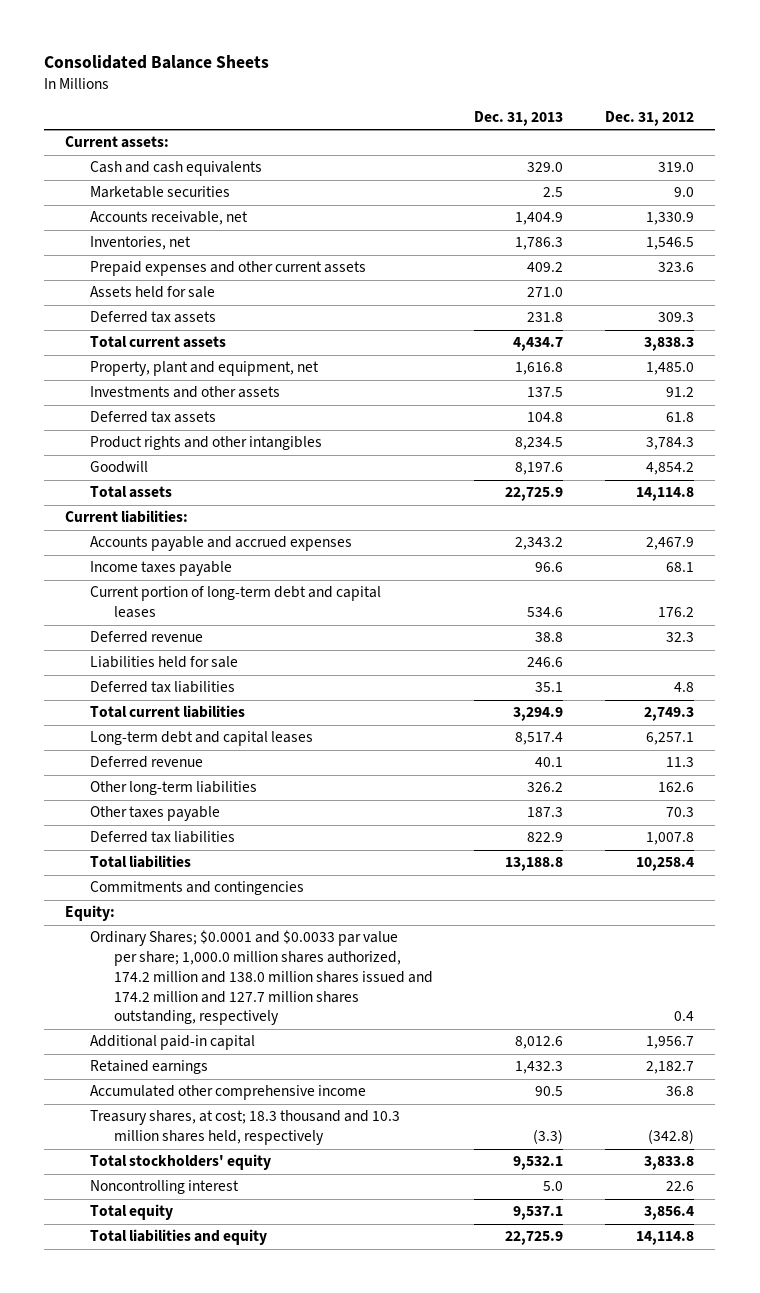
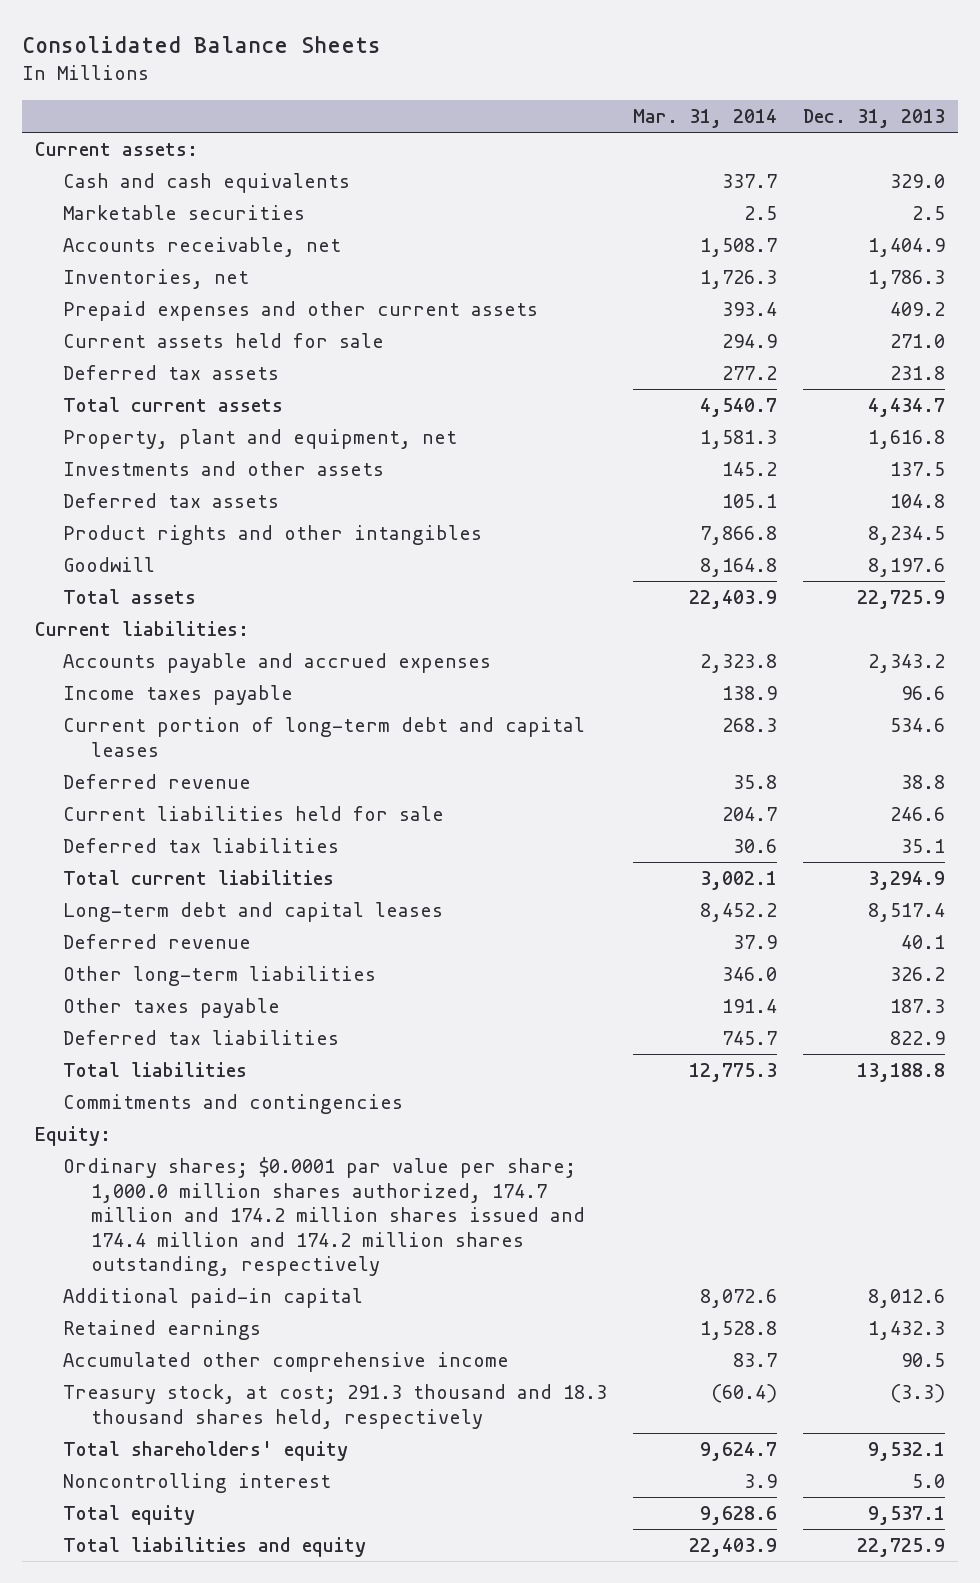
- | Dec. 31, 2013 | Dec. 31, 2012
+ | Mar. 31, 2014 | Dec. 31, 2013
- Assets held for sale | 271.0 |
+ Current assets held for sale | 294.9 | 271.0
- Liabilities held for sale | 246.6 |
+ Current liabilities held for sale | 204.7 | 246.6
- Ordinary Shares; $0.0001 and $0.0033 par value per share; 1,000.0 million shares authorized, 174.2 million and 138.0 million shares issued and 174.2 million and 127.7 million shares outstanding, respectively | | 0.4
+ Ordinary shares; $0.0001 par value per share; 1,000.0 million shares authorized, 174.7 million and 174.2 million shares issued and 174.4 million and 174.2 million shares outstanding, respectively
- Treasury shares, at cost; 18.3 thousand and 10.3 million shares held, respectively | (3.3) | (342.8)
- Total stockholders' equity | 9,532.1 | 3,833.8
+ Treasury stock, at cost; 291.3 thousand and 18.3 thousand shares held, respectively | (60.4) | (3.3)
+ Total shareholders' equity | 9,624.7 | 9,532.1

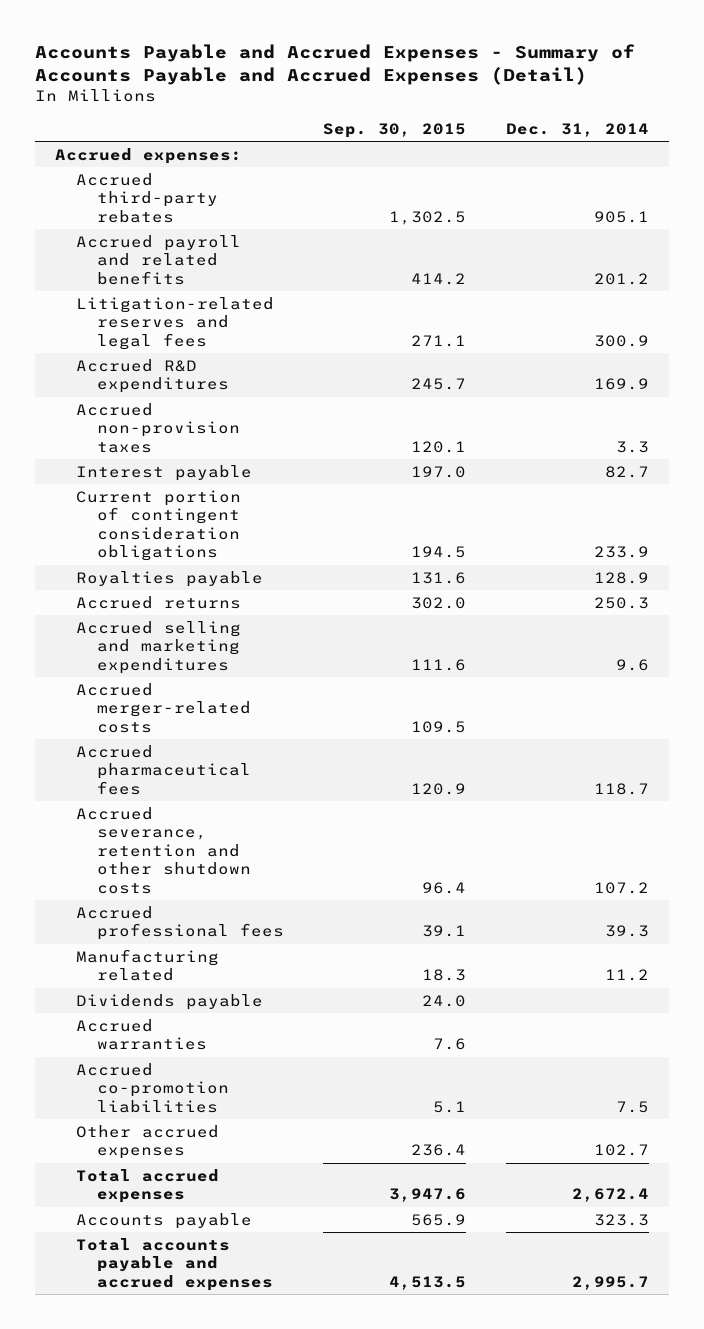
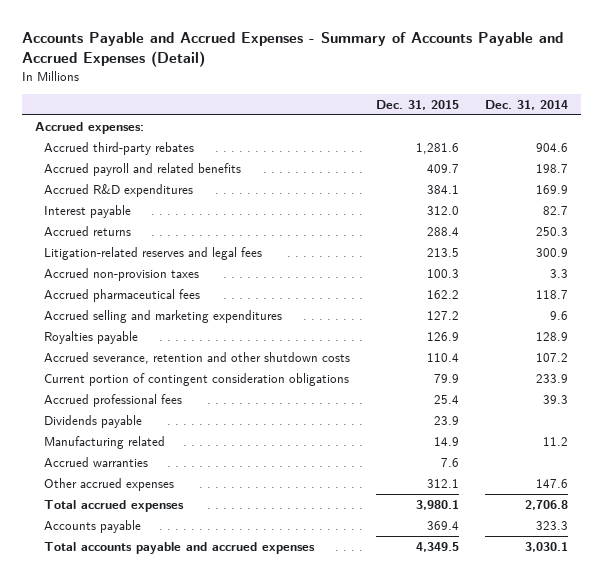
- | Sep. 30, 2015 | Dec. 31, 2014
+ | Dec. 31, 2015 | Dec. 31, 2014
- Accrued third-party rebates | 1,302.5 | 905.1
- Accrued payroll and related benefits | 414.2 | 201.2
+ Accrued third-party rebates | 1,281.6 | 904.6
+ Accrued payroll and related benefits | 409.7 | 198.7
- Accrued merger-related costs | 109.5 |
moved down: Litigation-related reserves and legal fees | 213.5 | 300.9
moved down: Accrued non-provision taxes | 100.3 | 3.3
moved down: Accrued selling and marketing expenditures | 127.2 | 9.6
moved down: Royalties payable | 126.9 | 128.9
moved down: Current portion of contingent consideration obligations | 79.9 | 233.9
moved down: Manufacturing related | 14.9 | 11.2
- Accrued co-promotion liabilities | 5.1 | 7.5
- Other accrued expenses | 236.4 | 102.7
- Total accrued expenses | 3,947.6 | 2,672.4
+ Other accrued expenses | 312.1 | 147.6
+ Total accrued expenses | 3,980.1 | 2,706.8
- Total accounts payable and accrued expenses | 4,513.5 | 2,995.7
+ Total accounts payable and accrued expenses | 4,349.5 | 3,030.1

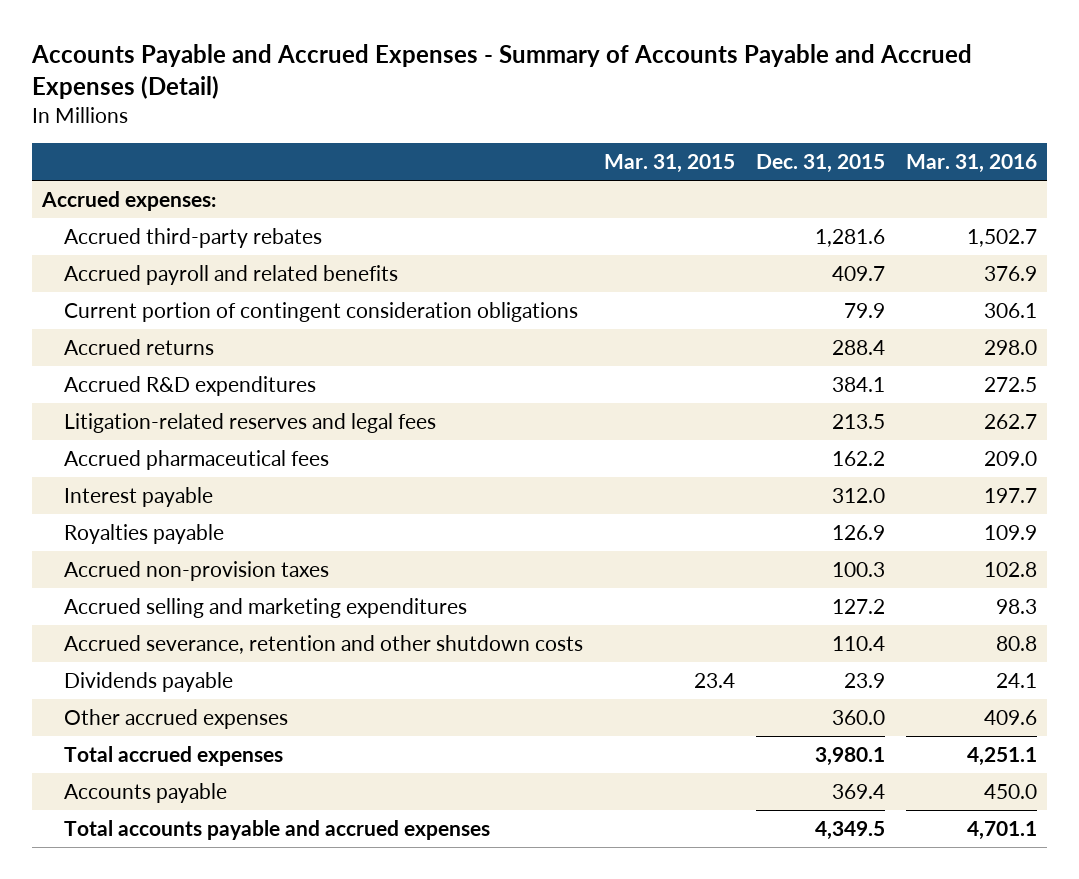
- | Dec. 31, 2015 | Dec. 31, 2014
+ | Mar. 31, 2015 | Dec. 31, 2015 | Mar. 31, 2016
moved up: Current portion of contingent consideration obligations | | 79.9 | 306.1
moved down: Accrued R&D expenditures | | 384.1 | 272.5
moved down: Interest payable | | 312.0 | 197.7
moved down: Accrued non-provision taxes | | 100.3 | 102.8
moved down: Accrued selling and marketing expenditures | | 127.2 | 98.3
- Accrued professional fees | 25.4 | 39.3
- Manufacturing related | 14.9 | 11.2
- Accrued warranties | 7.6 |
- Other accrued expenses | 312.1 | 147.6
+ Other accrued expenses | | 360.0 | 409.6

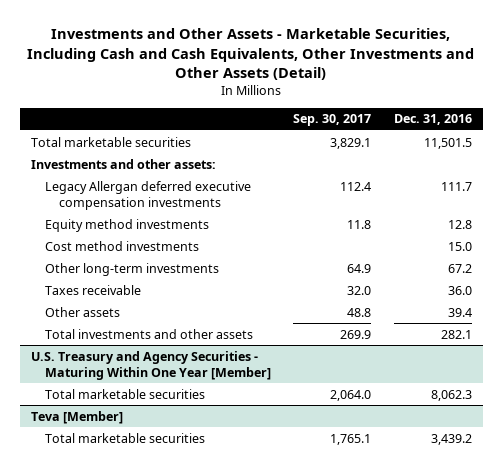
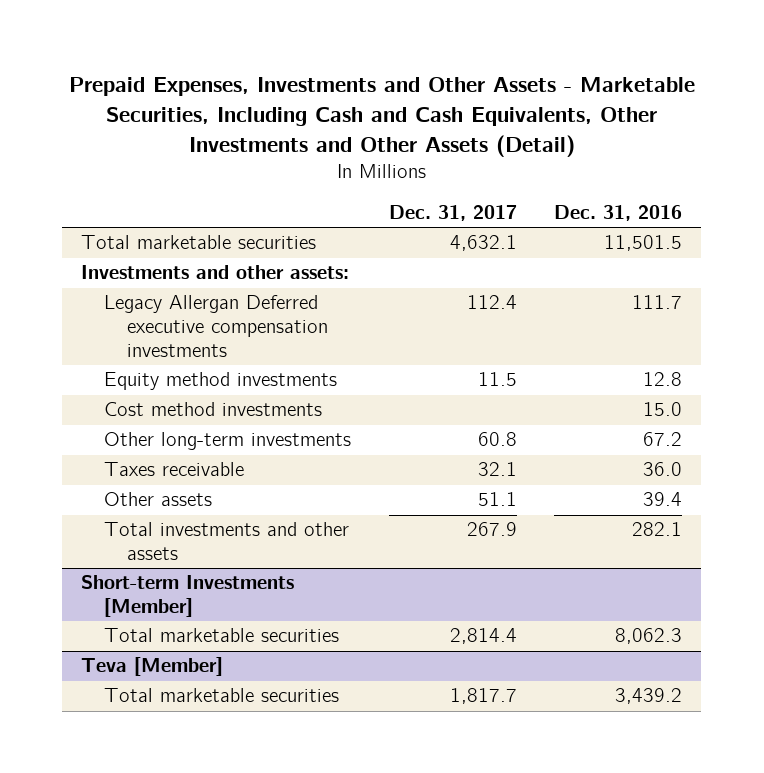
- Investments and Other Assets - Marketable Securities, Including Cash and Cash Equivalents, Other Investments and Other Assets (Detail)
+ Prepaid Expenses, Investments and Other Assets - Marketable Securities, Including Cash and Cash Equivalents, Other Investments and Other Assets (Detail)
- | Sep. 30, 2017 | Dec. 31, 2016
+ | Dec. 31, 2017 | Dec. 31, 2016
- Legacy Allergan deferred executive compensation investments | 112.4 | 111.7
+ Legacy Allergan Deferred executive compensation investments | 112.4 | 111.7
- U.S. Treasury and Agency Securities - Maturing Within One Year [Member]
+ Short-term Investments [Member]

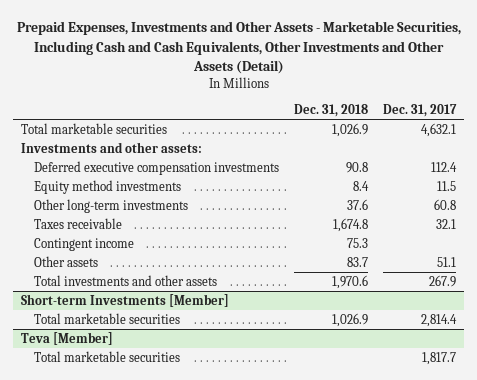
- | Dec. 31, 2017 | Dec. 31, 2016
+ | Dec. 31, 2018 | Dec. 31, 2017
- Legacy Allergan Deferred executive compensation investments | 112.4 | 111.7
+ Deferred executive compensation investments | 90.8 | 112.4
- Cost method investments | | 15.0
+ Contingent income | 75.3 |

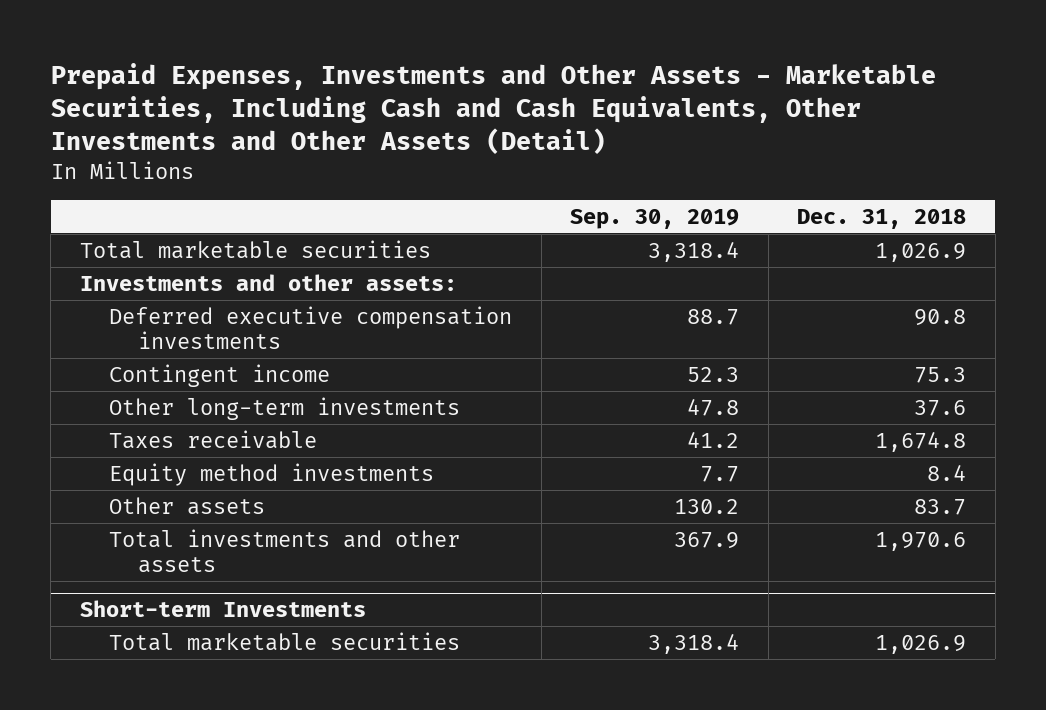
- | Dec. 31, 2018 | Dec. 31, 2017
+ | Sep. 30, 2019 | Dec. 31, 2018
moved up: Contingent income | 52.3 | 75.3
moved down: Equity method investments | 7.7 | 8.4
- Short-term Investments [Member]
+ Short-term Investments
- Teva [Member]
- Total marketable securities | | 1,817.7

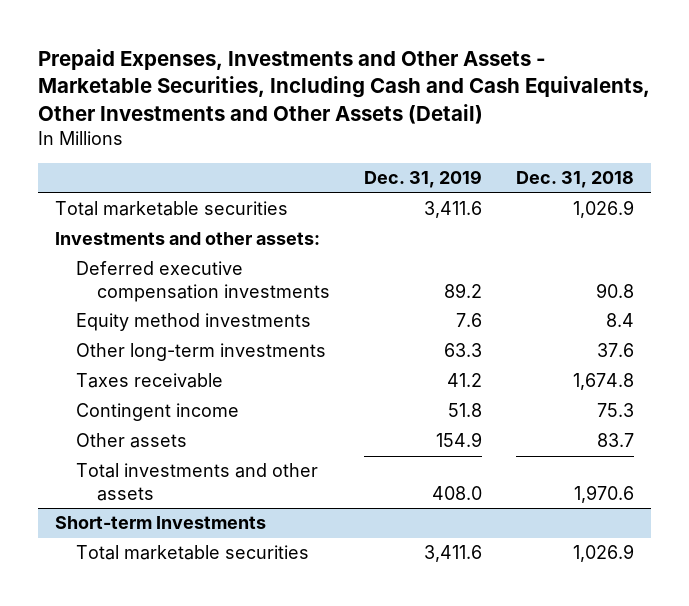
- | Sep. 30, 2019 | Dec. 31, 2018
+ | Dec. 31, 2019 | Dec. 31, 2018
moved up: Equity method investments | 7.6 | 8.4
moved down: Contingent income | 51.8 | 75.3

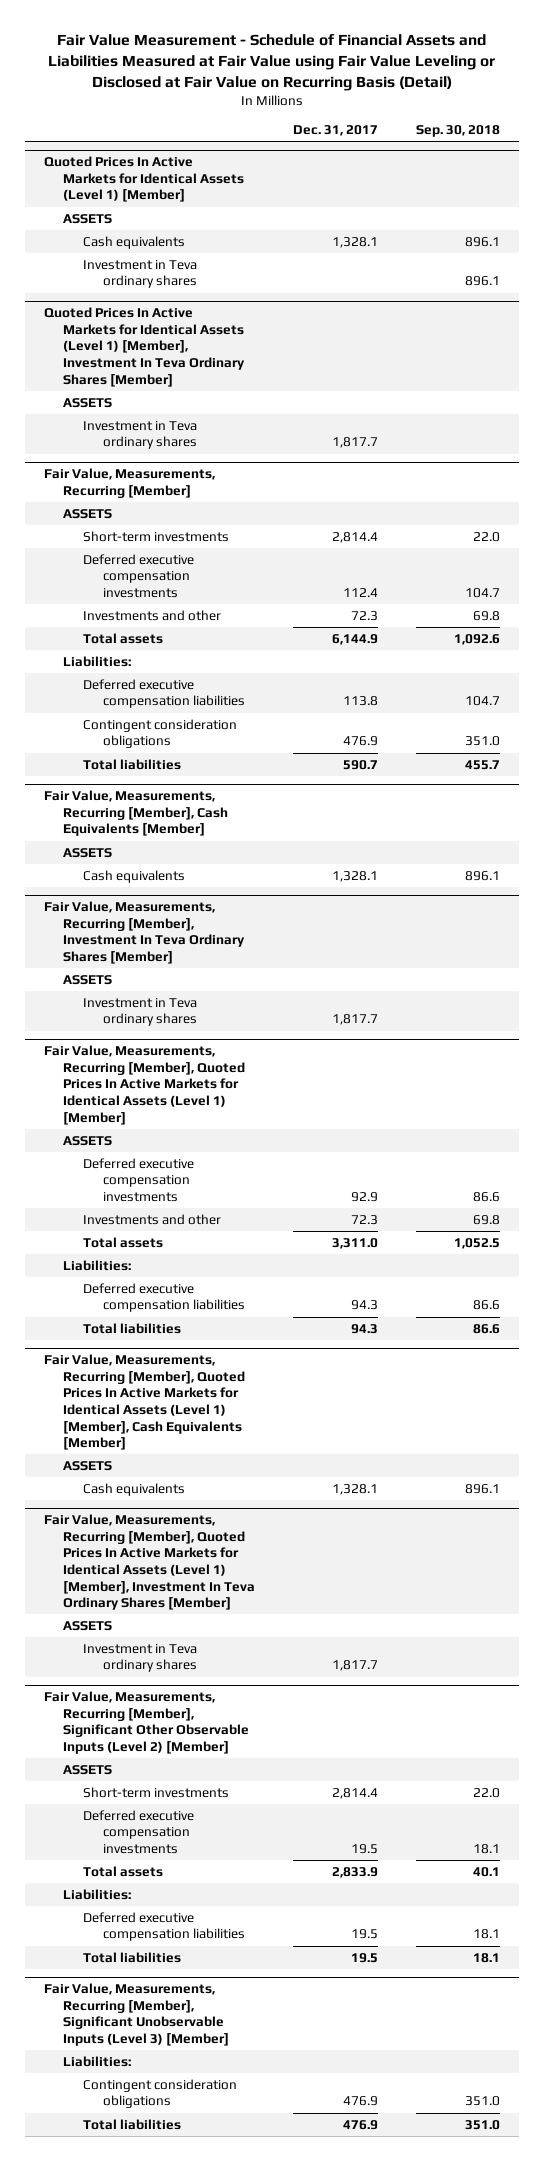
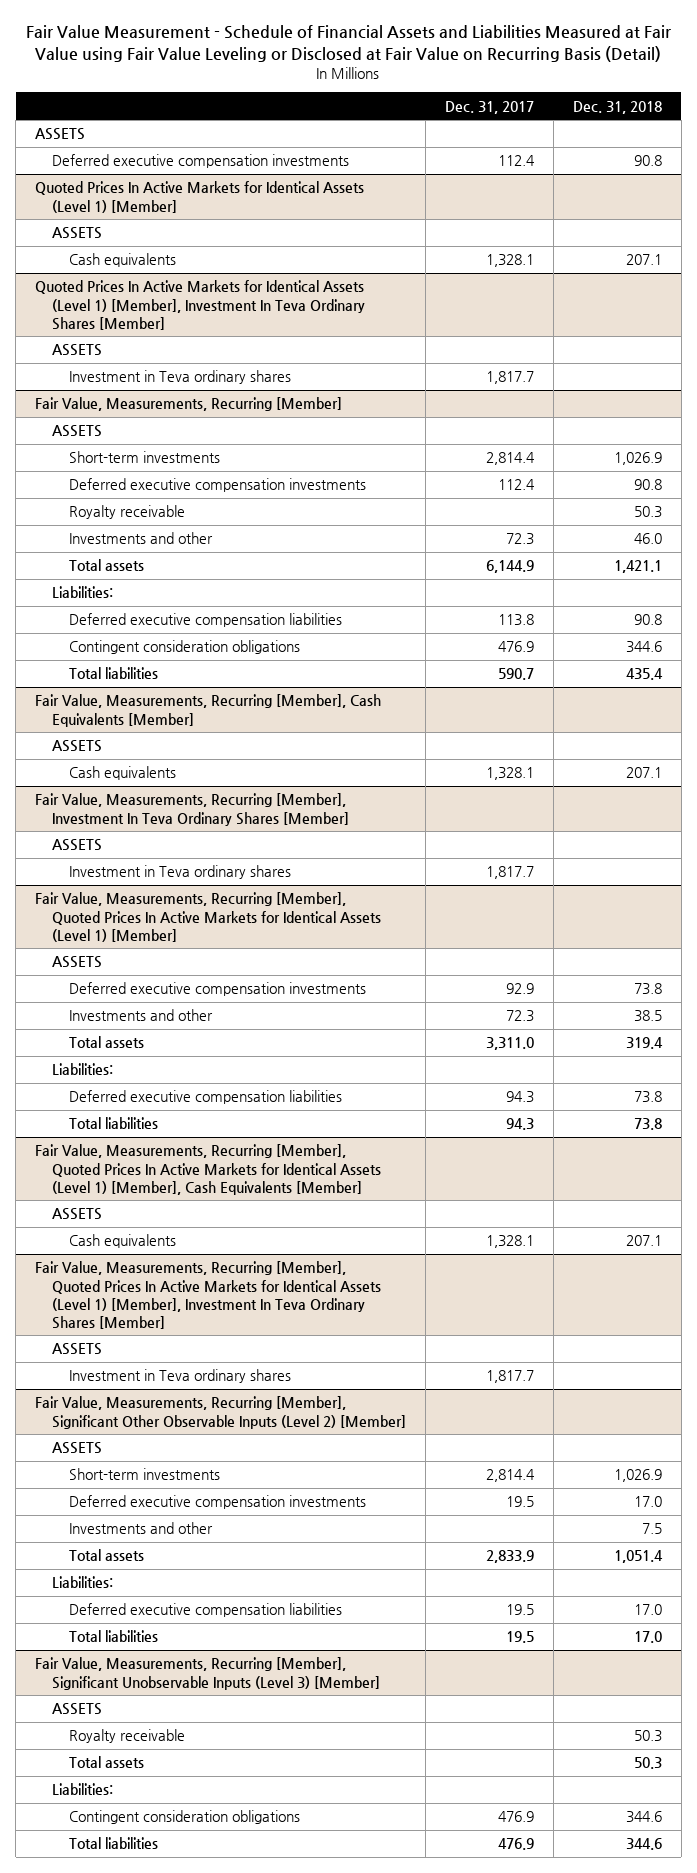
- | Dec. 31, 2017 | Sep. 30, 2018
+ | Dec. 31, 2017 | Dec. 31, 2018
+ ASSETS
+ Deferred executive compensation investments | 112.4 | 90.8
@ Quoted Prices In Active Markets for Identical Assets (Level 1) [Member]
- Investment in Teva ordinary shares | | 896.1
@ Fair Value, Measurements, Recurring [Member]
+ Royalty receivable | | 50.3
@ Fair Value, Measurements, Recurring [Member], Significant Other Observable Inputs (Level 2) [Member]
+ Investments and other | | 7.5
@ Fair Value, Measurements, Recurring [Member], Significant Unobservable Inputs (Level 3) [Member]
+ ASSETS
+ Royalty receivable | | 50.3
+ Total assets | | 50.3

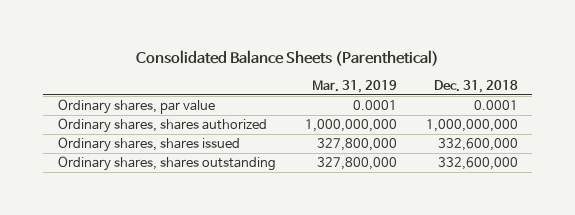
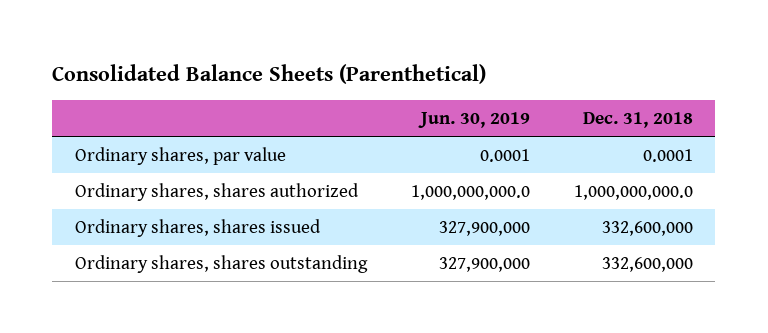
- | Mar. 31, 2019 | Dec. 31, 2018
+ | Jun. 30, 2019 | Dec. 31, 2018
- Ordinary shares, shares authorized | 1,000,000,000 | 1,000,000,000
+ Ordinary shares, shares authorized | 1,000,000,000.0 | 1,000,000,000.0

